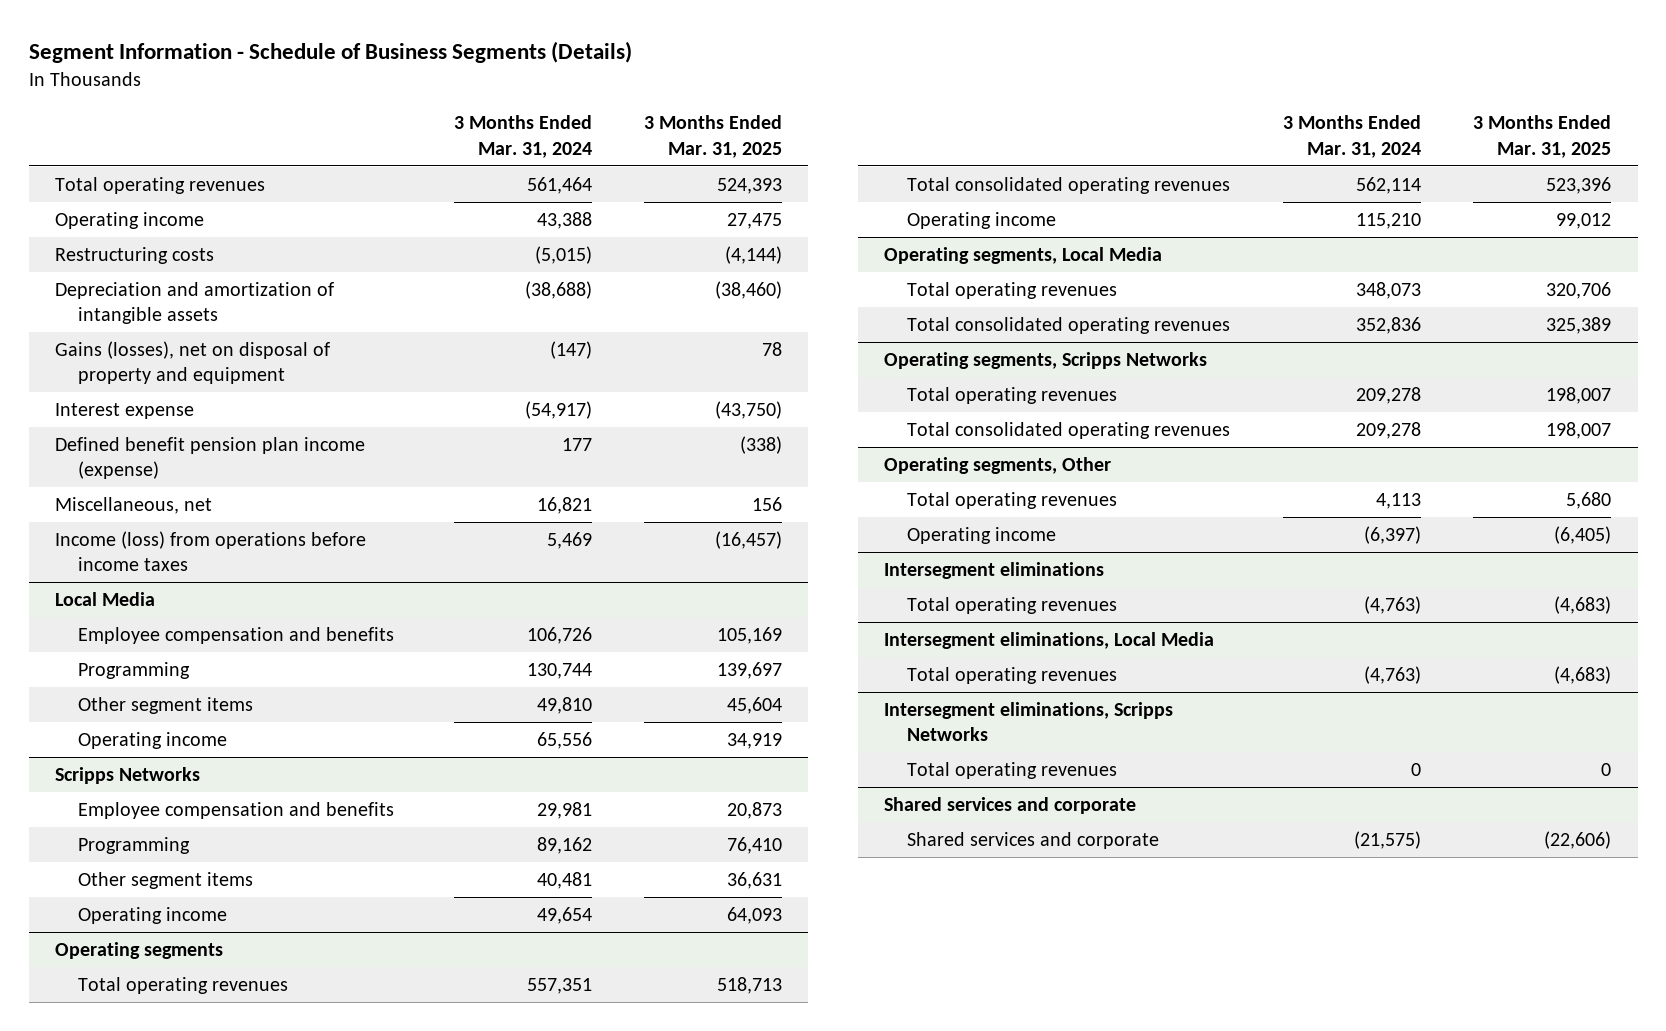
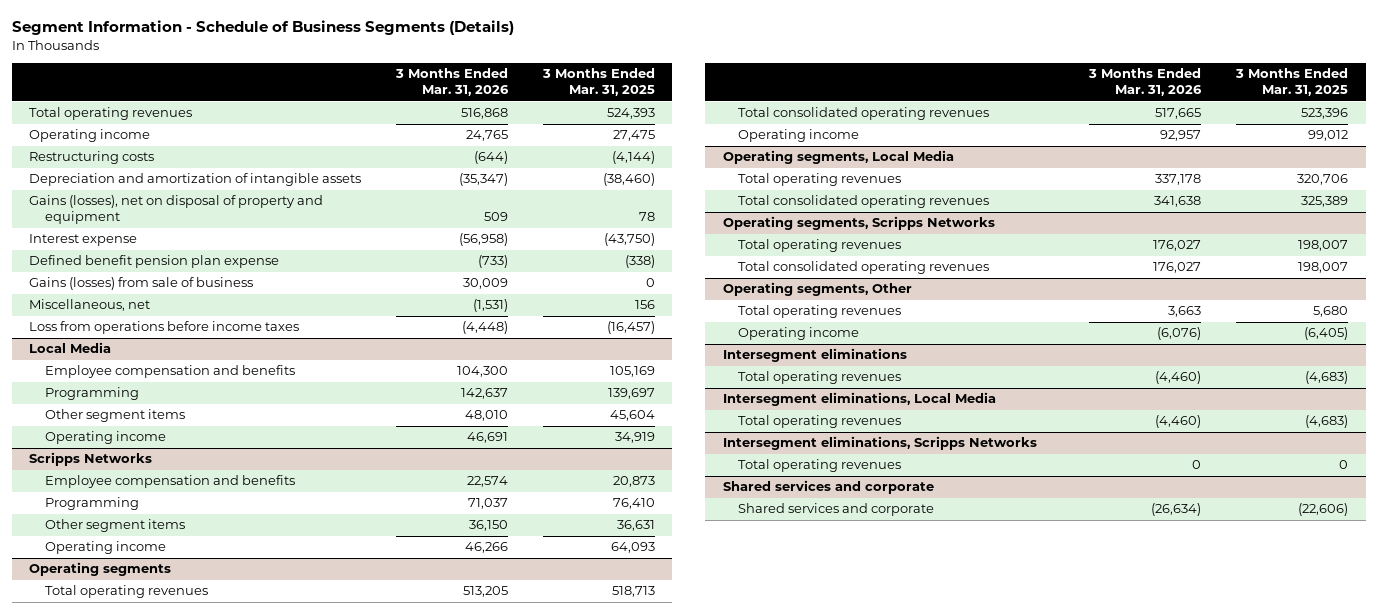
- | 3 Months Ended Mar. 31, 2024 | 3 Months Ended Mar. 31, 2025
+ | 3 Months Ended Mar. 31, 2026 | 3 Months Ended Mar. 31, 2025
- Defined benefit pension plan income (expense) | 177 | (338)
+ Defined benefit pension plan expense | (733) | (338)
+ Gains (losses) from sale of business | 30,009 | 0
- Income (loss) from operations before income taxes | 5,469 | (16,457)
+ Loss from operations before income taxes | (4,448) | (16,457)

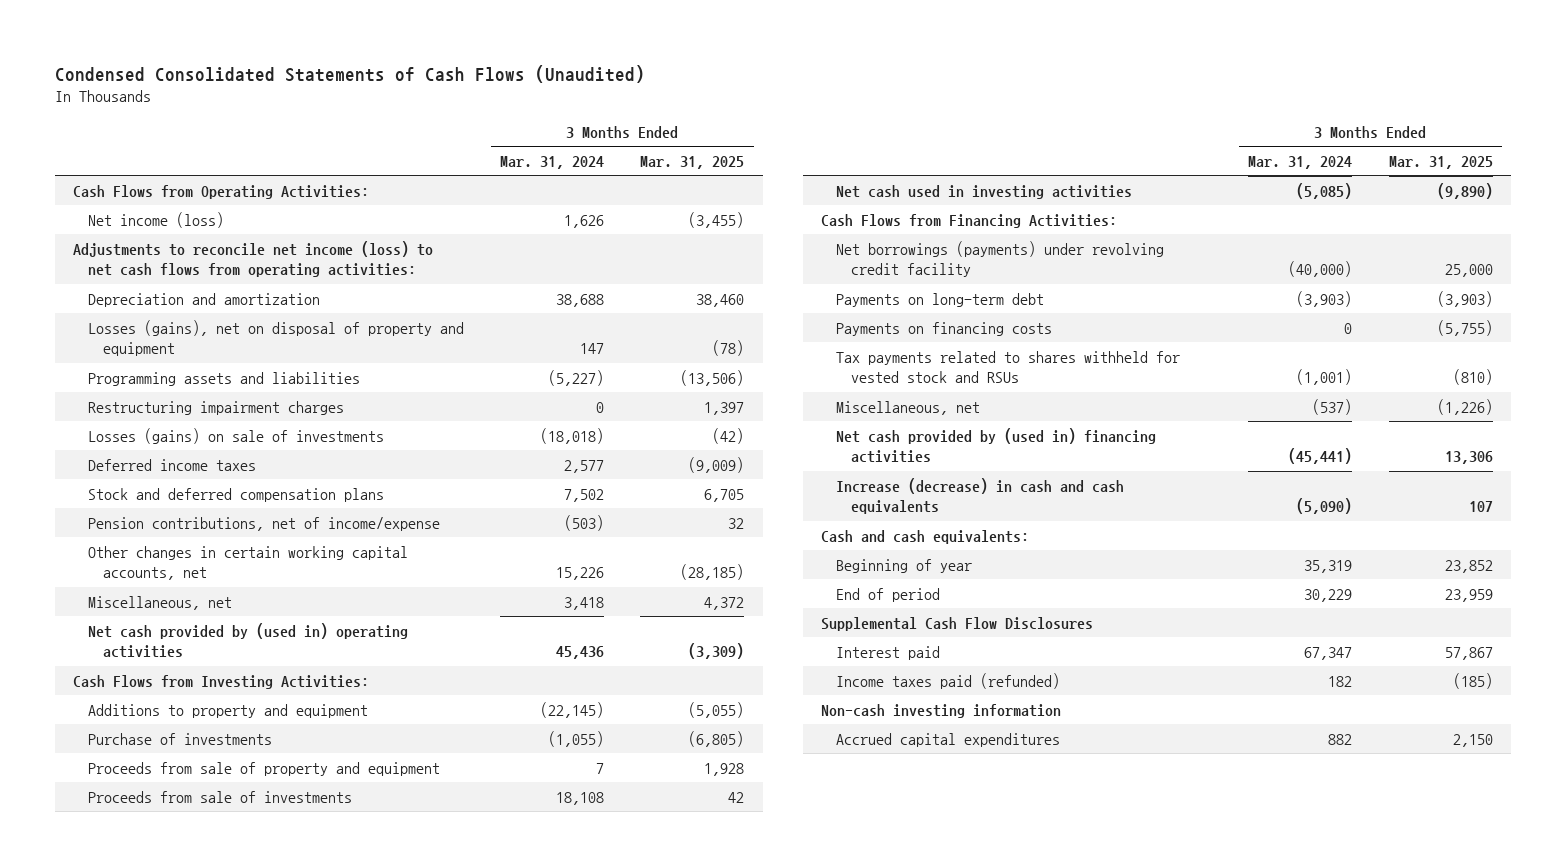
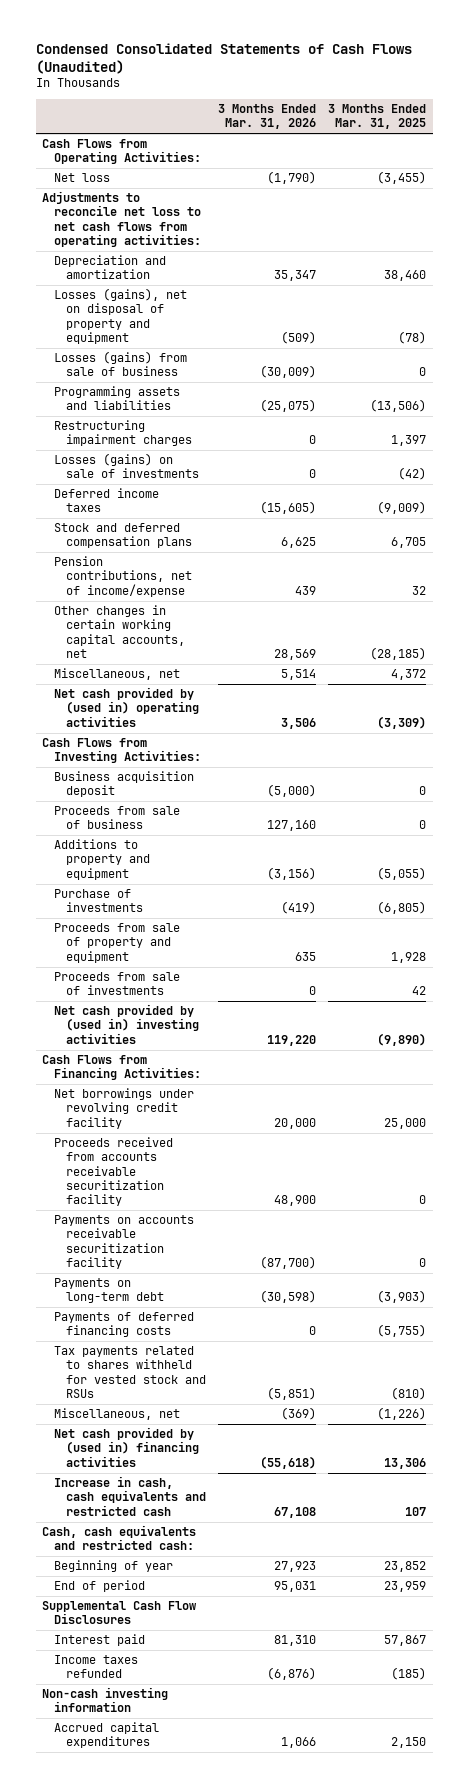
- | 3 Months Ended Mar. 31, 2024 | 3 Months Ended Mar. 31, 2025
+ | 3 Months Ended Mar. 31, 2026 | 3 Months Ended Mar. 31, 2025
- Net income (loss) | 1,626 | (3,455)
- Adjustments to reconcile net income (loss) to net cash flows from operating activities:
+ Net loss | (1,790) | (3,455)
+ Adjustments to reconcile net loss to net cash flows from operating activities:
+ Losses (gains) from sale of business | (30,009) | 0
+ Business acquisition deposit | (5,000) | 0
+ Proceeds from sale of business | 127,160 | 0
- Net cash used in investing activities | (5,085) | (9,890)
+ Net cash provided by (used in) investing activities | 119,220 | (9,890)
- Net borrowings (payments) under revolving credit facility | (40,000) | 25,000
+ Net borrowings under revolving credit facility | 20,000 | 25,000
+ Proceeds received from accounts receivable securitization facility | 48,900 | 0
+ Payments on accounts receivable securitization facility | (87,700) | 0
- Payments on financing costs | 0 | (5,755)
+ Payments of deferred financing costs | 0 | (5,755)
- Increase (decrease) in cash and cash equivalents | (5,090) | 107
- Cash and cash equivalents:
+ Increase in cash, cash equivalents and restricted cash | 67,108 | 107
+ Cash, cash equivalents and restricted cash:
- Income taxes paid (refunded) | 182 | (185)
+ Income taxes refunded | (6,876) | (185)

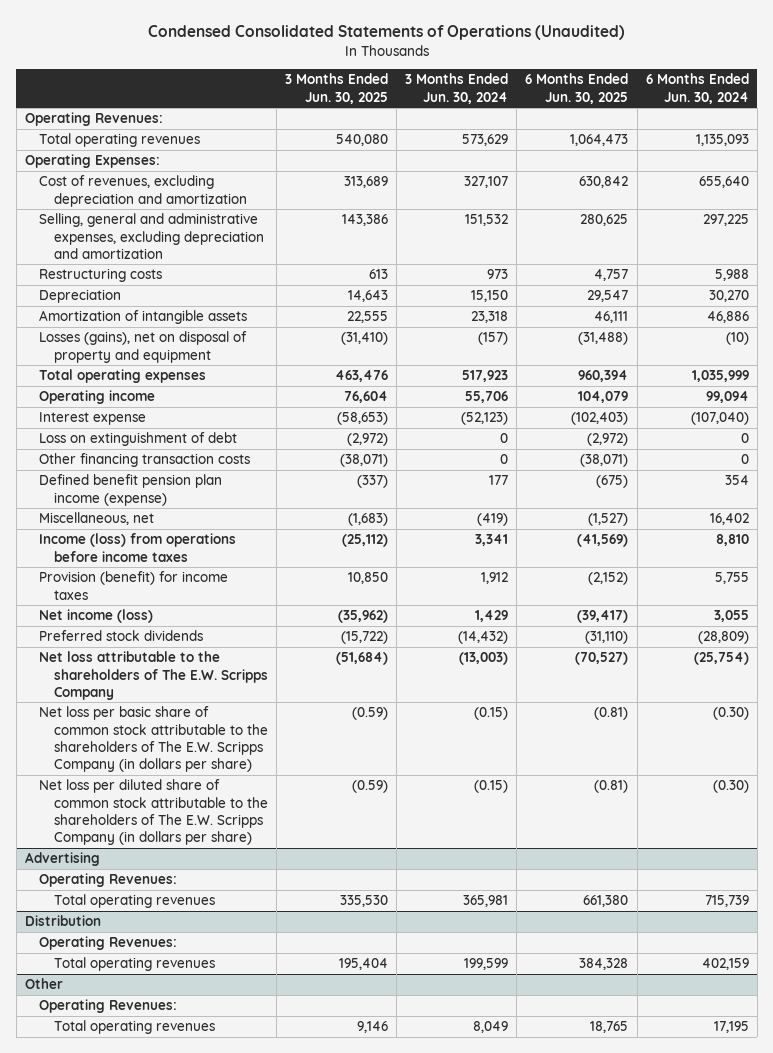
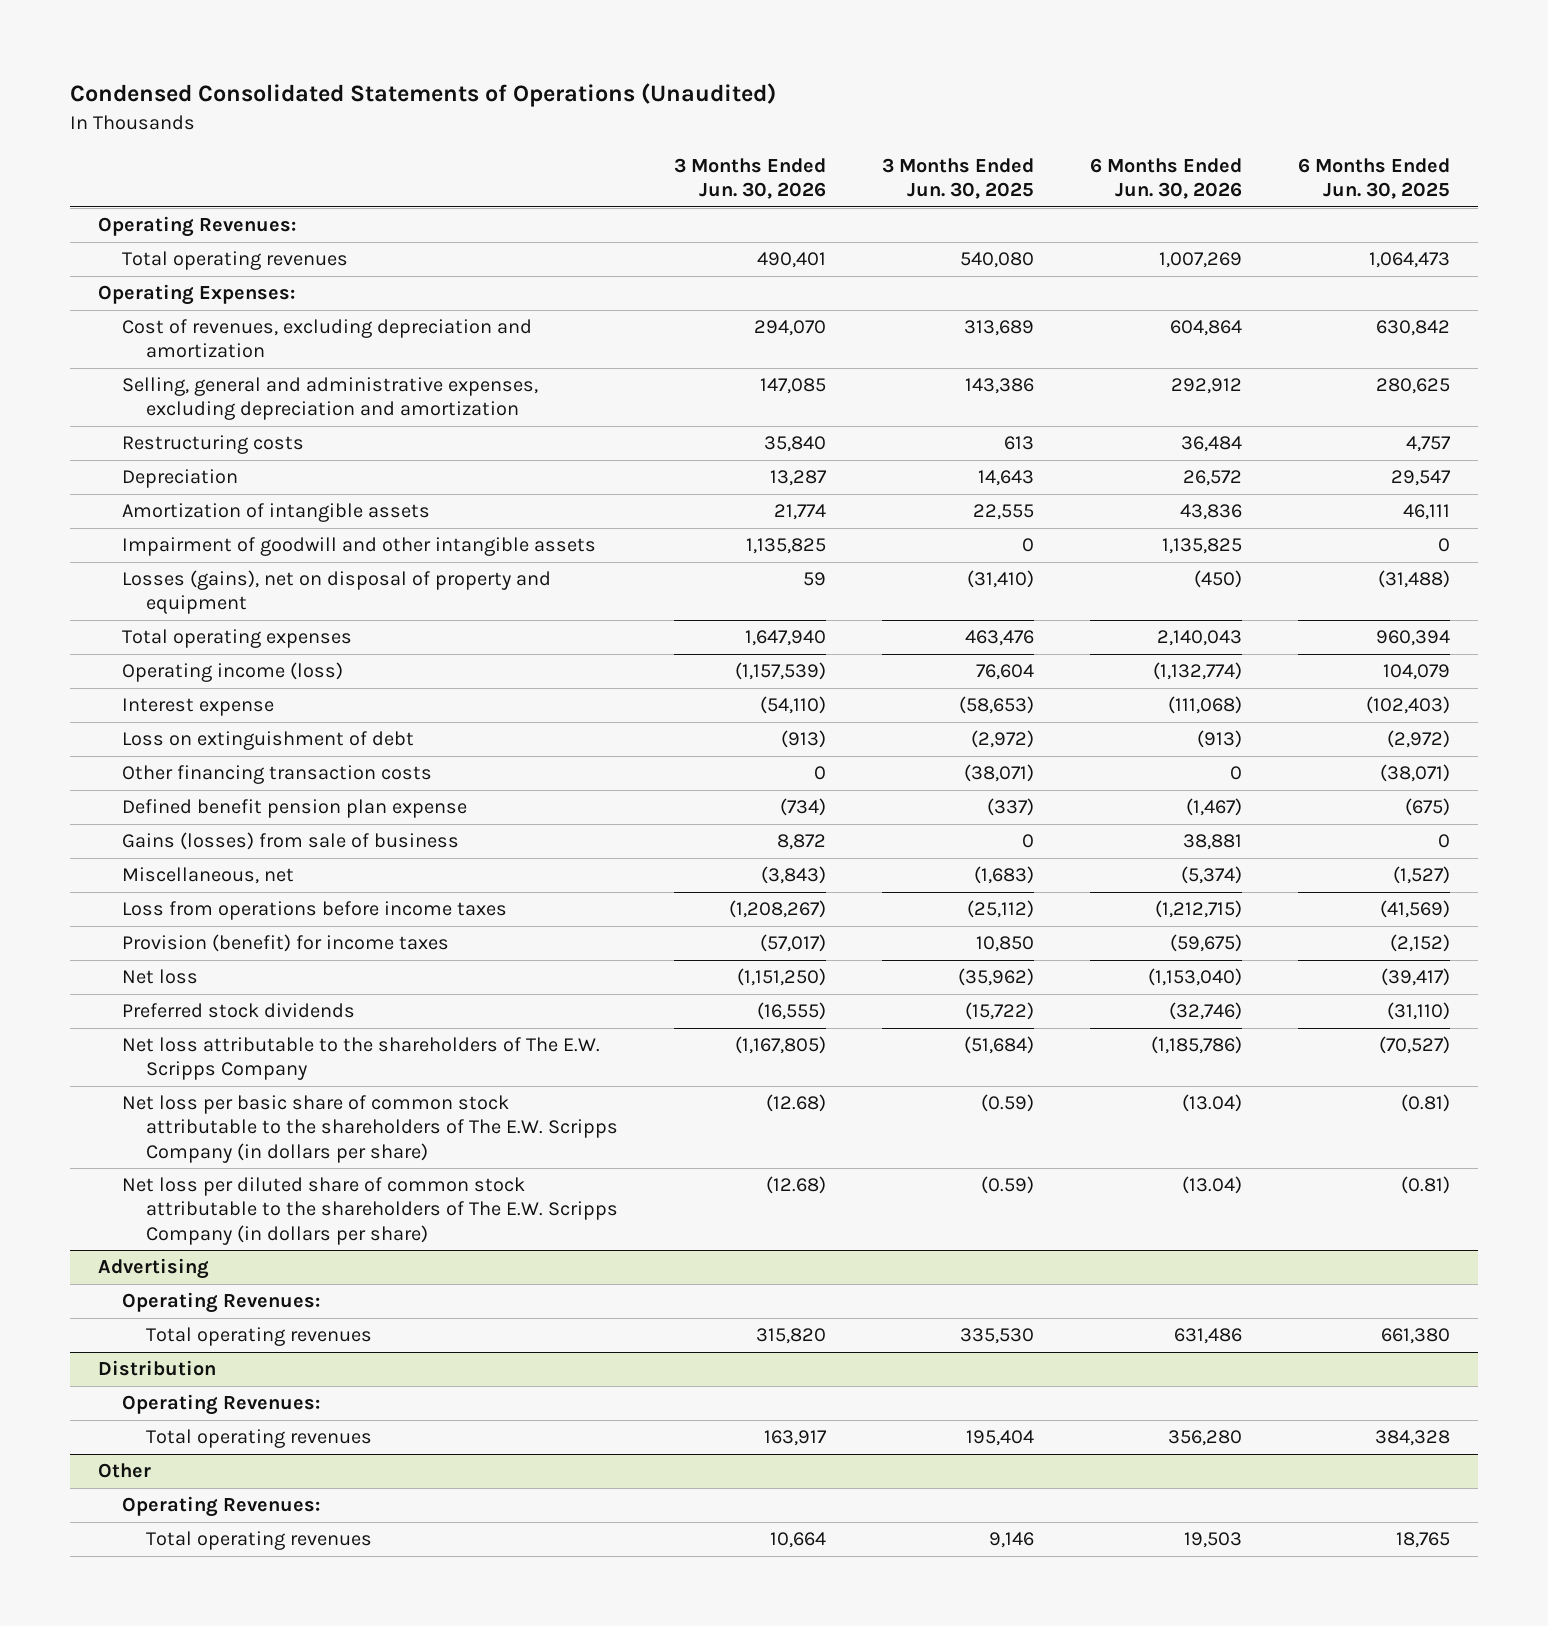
- | 3 Months Ended Jun. 30, 2025 | 3 Months Ended Jun. 30, 2024 | 6 Months Ended Jun. 30, 2025 | 6 Months Ended Jun. 30, 2024
+ | 3 Months Ended Jun. 30, 2026 | 3 Months Ended Jun. 30, 2025 | 6 Months Ended Jun. 30, 2026 | 6 Months Ended Jun. 30, 2025
+ Impairment of goodwill and other intangible assets | 1,135,825 | 0 | 1,135,825 | 0
- Operating income | 76,604 | 55,706 | 104,079 | 99,094
+ Operating income (loss) | (1,157,539) | 76,604 | (1,132,774) | 104,079
- Defined benefit pension plan income (expense) | (337) | 177 | (675) | 354
+ Defined benefit pension plan expense | (734) | (337) | (1,467) | (675)
+ Gains (losses) from sale of business | 8,872 | 0 | 38,881 | 0
- Income (loss) from operations before income taxes | (25,112) | 3,341 | (41,569) | 8,810
+ Loss from operations before income taxes | (1,208,267) | (25,112) | (1,212,715) | (41,569)
- Net income (loss) | (35,962) | 1,429 | (39,417) | 3,055
+ Net loss | (1,151,250) | (35,962) | (1,153,040) | (39,417)

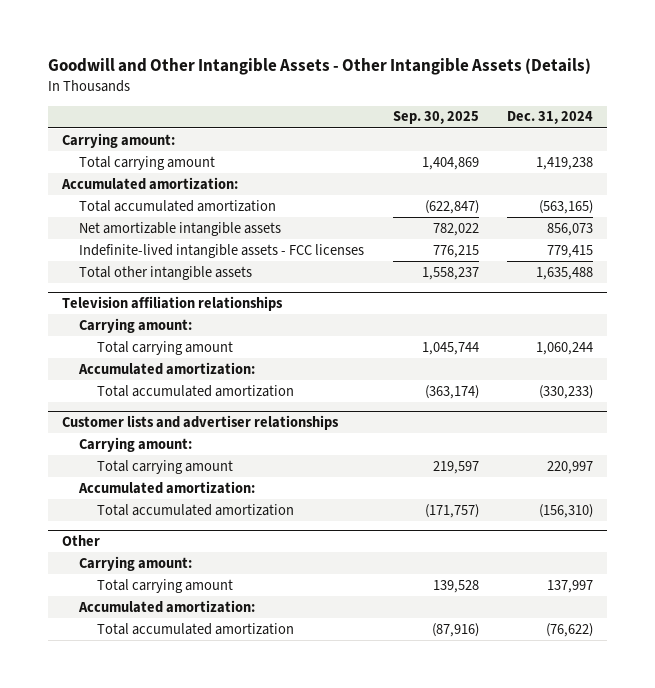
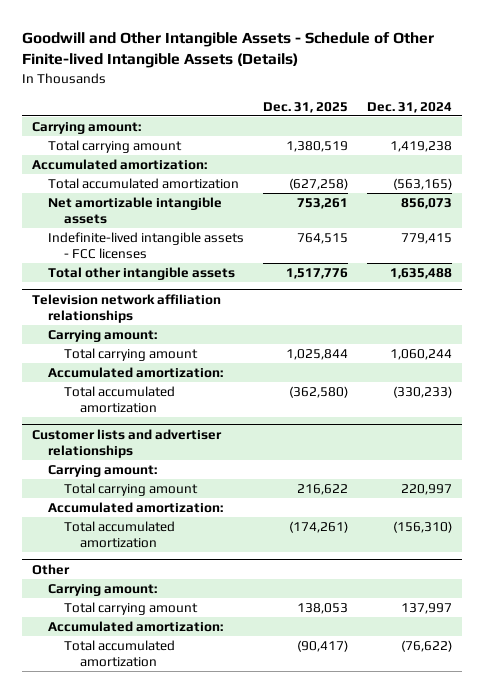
- Goodwill and Other Intangible Assets - Other Intangible Assets (Details)
+ Goodwill and Other Intangible Assets - Schedule of Other Finite-lived Intangible Assets (Details)
- | Sep. 30, 2025 | Dec. 31, 2024
+ | Dec. 31, 2025 | Dec. 31, 2024
- Television affiliation relationships
+ Television network affiliation relationships

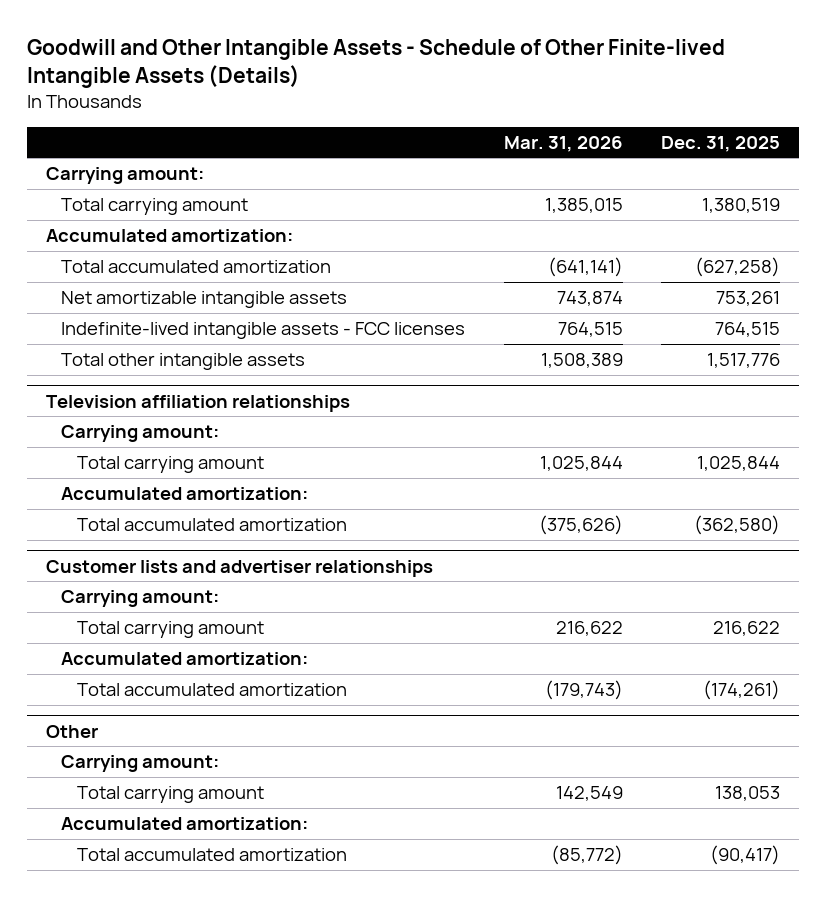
- | Dec. 31, 2025 | Dec. 31, 2024
+ | Mar. 31, 2026 | Dec. 31, 2025
- Television network affiliation relationships
+ Television affiliation relationships

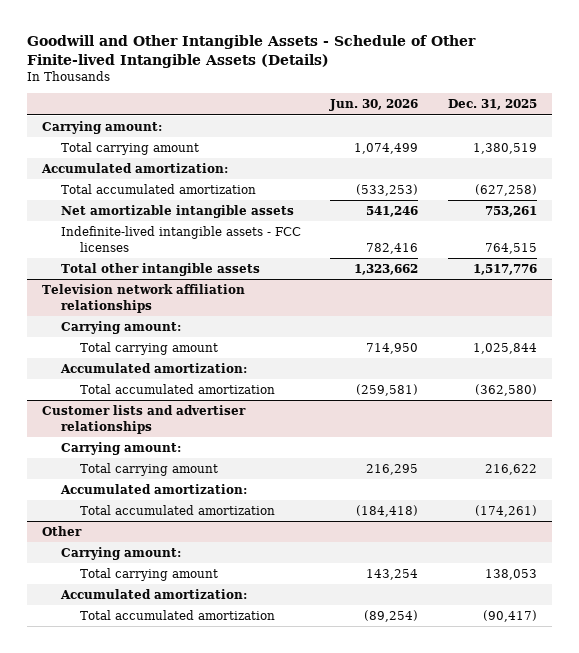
- | Mar. 31, 2026 | Dec. 31, 2025
+ | Jun. 30, 2026 | Dec. 31, 2025
- Television affiliation relationships
+ Television network affiliation relationships

